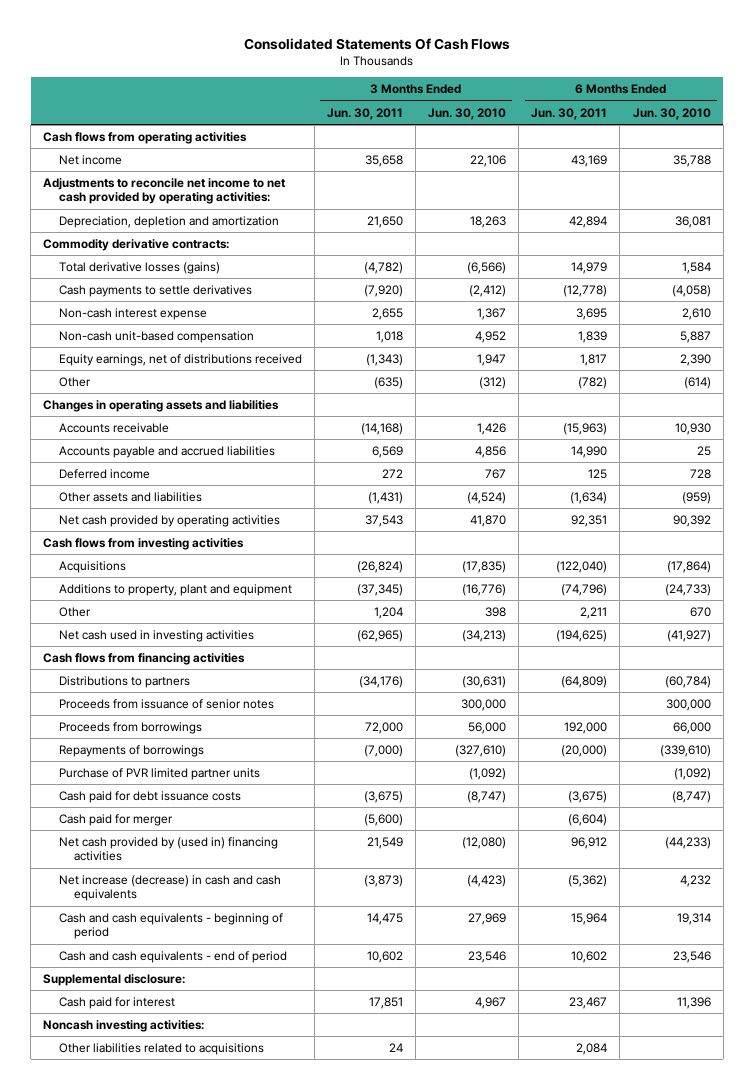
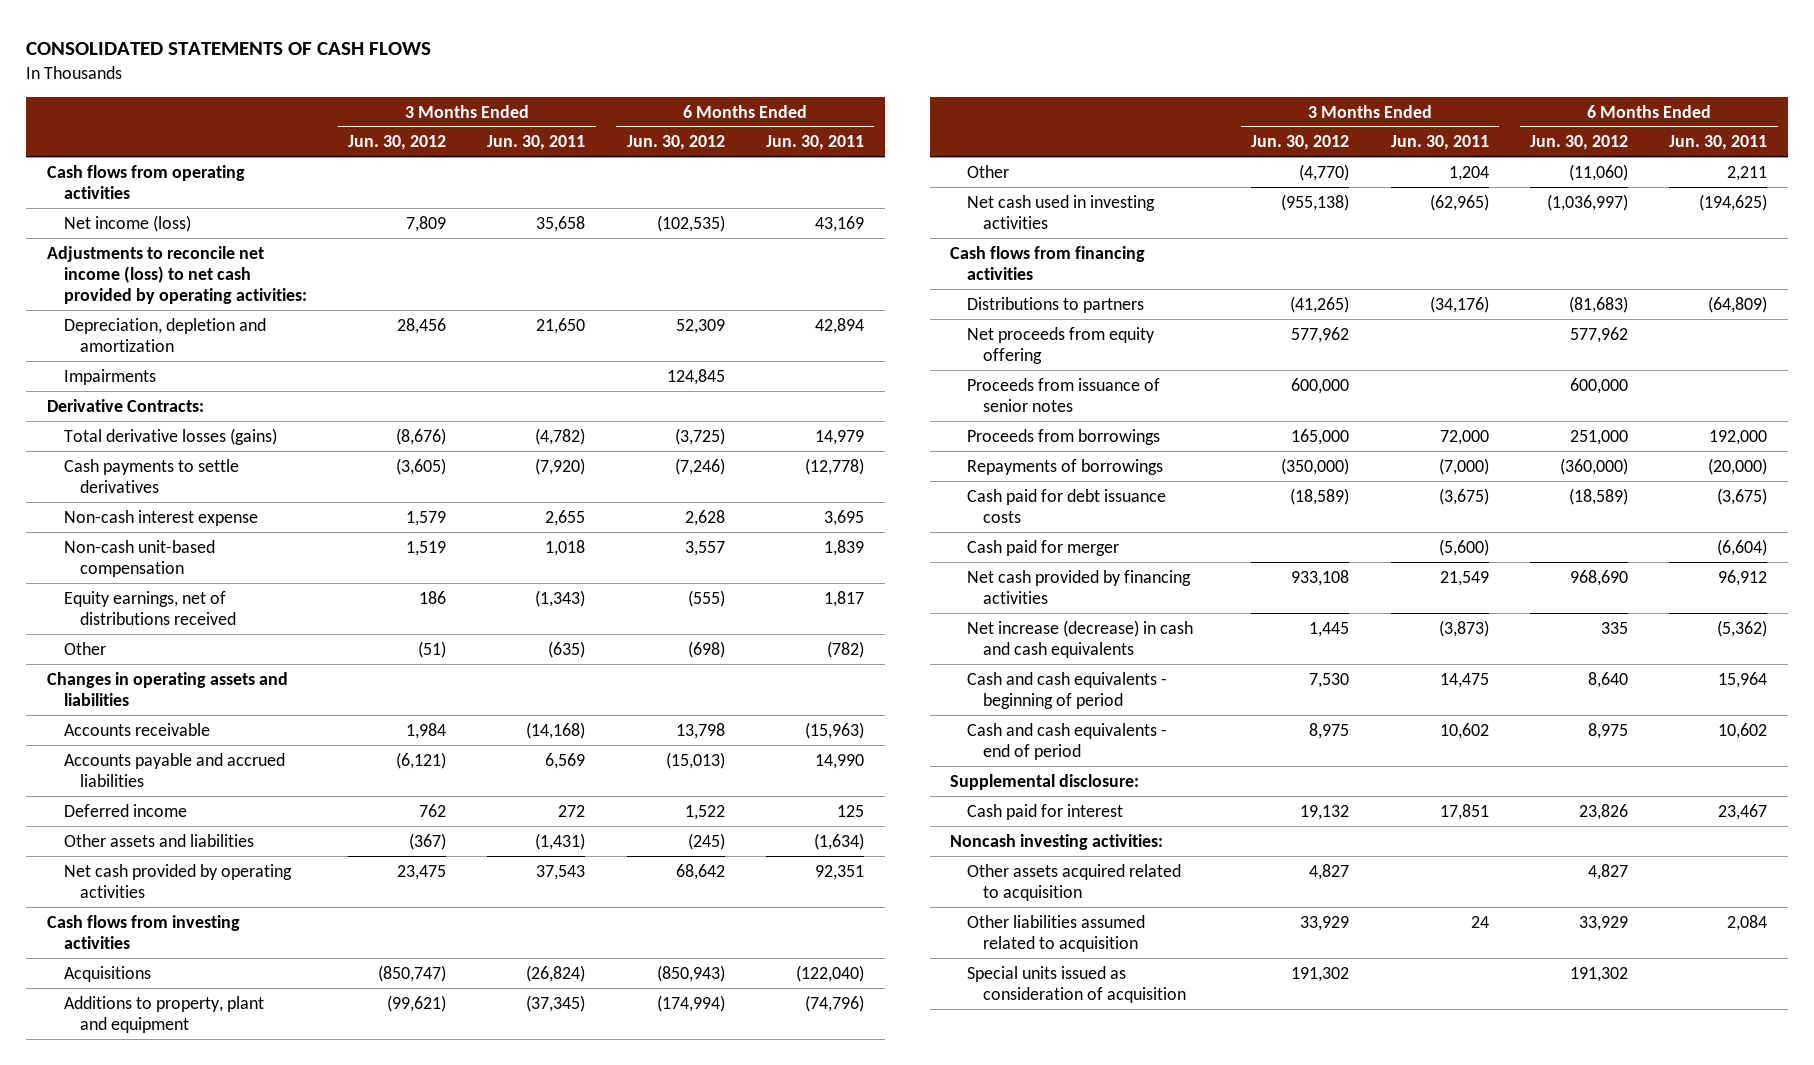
- Consolidated Statements Of Cash Flows
+ CONSOLIDATED STATEMENTS OF CASH FLOWS
- | 3 Months Ended Jun. 30, 2011 | 3 Months Ended Jun. 30, 2010 | 6 Months Ended Jun. 30, 2011 | 6 Months Ended Jun. 30, 2010
+ | 3 Months Ended Jun. 30, 2012 | 3 Months Ended Jun. 30, 2011 | 6 Months Ended Jun. 30, 2012 | 6 Months Ended Jun. 30, 2011
- Net income | 35,658 | 22,106 | 43,169 | 35,788
- Adjustments to reconcile net income to net cash provided by operating activities:
+ Net income (loss) | 7,809 | 35,658 | (102,535) | 43,169
+ Adjustments to reconcile net income (loss) to net cash provided by operating activities:
- Commodity derivative contracts:
+ Impairments | | | 124,845 |
+ Derivative Contracts:
+ Net proceeds from equity offering | 577,962 | | 577,962 |
- Purchase of PVR limited partner units | | (1,092) | | (1,092)
- Net cash provided by (used in) financing activities | 21,549 | (12,080) | 96,912 | (44,233)
+ Net cash provided by financing activities | 933,108 | 21,549 | 968,690 | 96,912
- Other liabilities related to acquisitions | 24 | | 2,084 |
+ Other assets acquired related to acquisition | 4,827 | | 4,827 |
+ Other liabilities assumed related to acquisition | 33,929 | 24 | 33,929 | 2,084
+ Special units issued as consideration of acquisition | 191,302 | | 191,302 |

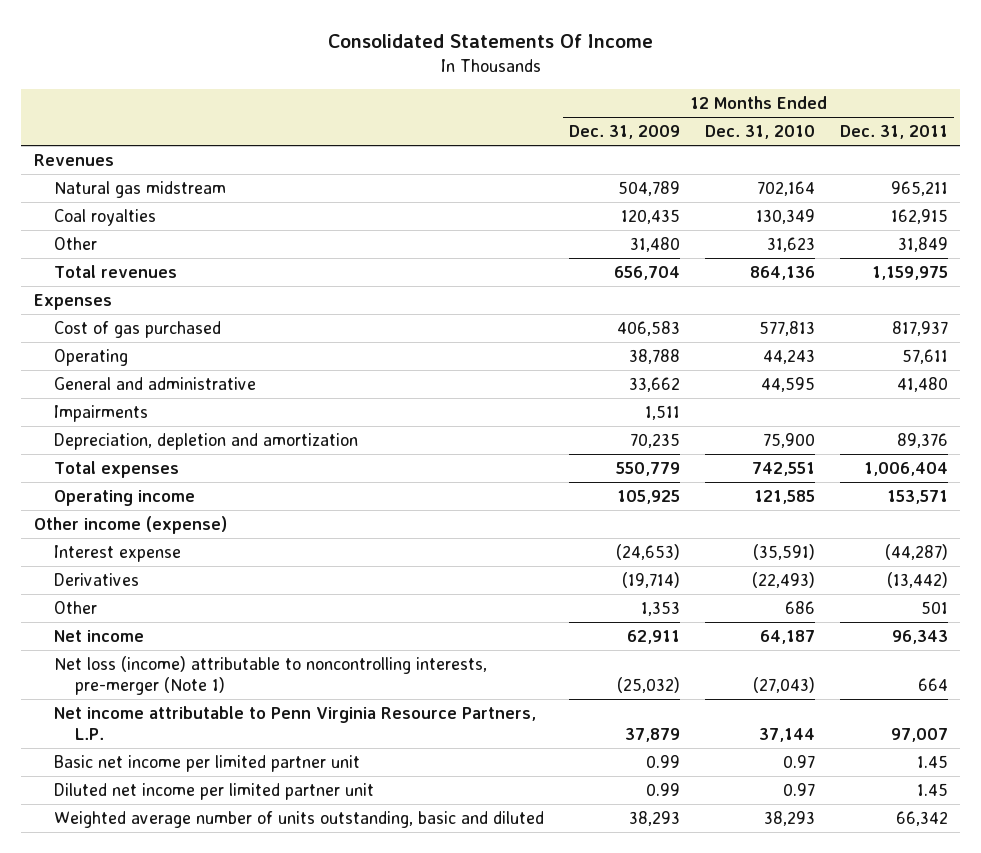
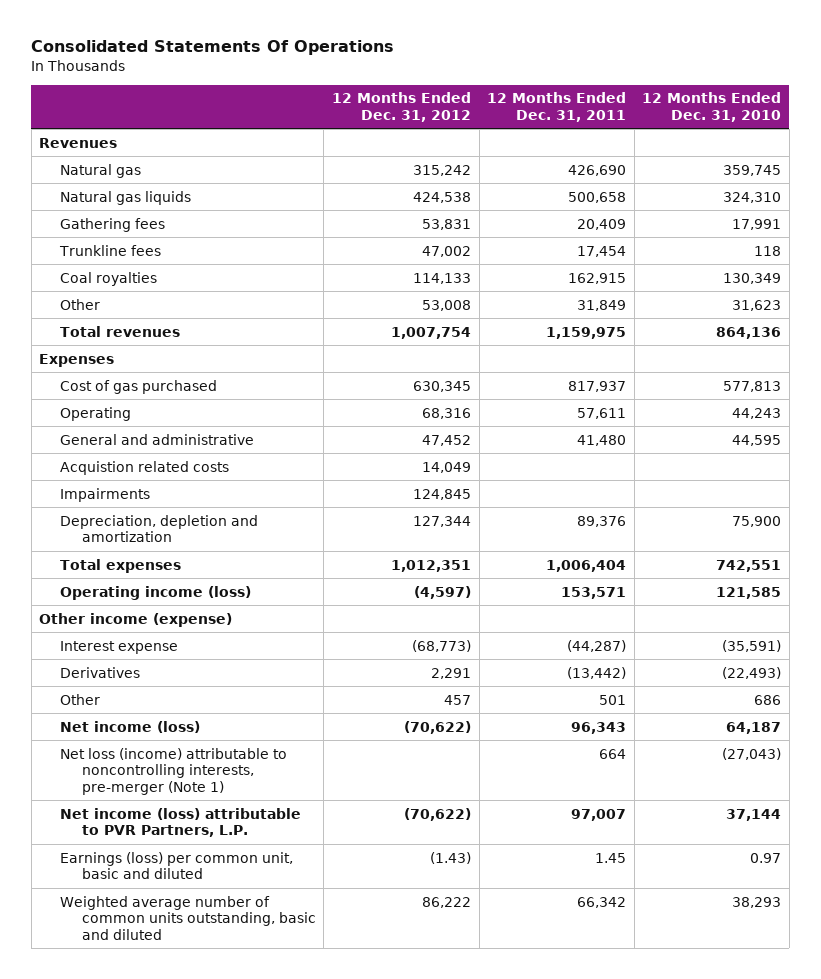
- Consolidated Statements Of Income
+ Consolidated Statements Of Operations
- | 12 Months Ended Dec. 31, 2009 | 12 Months Ended Dec. 31, 2010 | 12 Months Ended Dec. 31, 2011
+ | 12 Months Ended Dec. 31, 2012 | 12 Months Ended Dec. 31, 2011 | 12 Months Ended Dec. 31, 2010
- Natural gas midstream | 504,789 | 702,164 | 965,211
+ Natural gas | 315,242 | 426,690 | 359,745
+ Natural gas liquids | 424,538 | 500,658 | 324,310
+ Gathering fees | 53,831 | 20,409 | 17,991
+ Trunkline fees | 47,002 | 17,454 | 118
+ Acquistion related costs | 14,049 | |
- Operating income | 105,925 | 121,585 | 153,571
+ Operating income (loss) | (4,597) | 153,571 | 121,585
- Net income | 62,911 | 64,187 | 96,343
+ Net income (loss) | (70,622) | 96,343 | 64,187
- Net income attributable to Penn Virginia Resource Partners, L.P. | 37,879 | 37,144 | 97,007
- Basic net income per limited partner unit | 0.99 | 0.97 | 1.45
- Diluted net income per limited partner unit | 0.99 | 0.97 | 1.45
- Weighted average number of units outstanding, basic and diluted | 38,293 | 38,293 | 66,342
+ Net income (loss) attributable to PVR Partners, L.P. | (70,622) | 97,007 | 37,144
+ Earnings (loss) per common unit, basic and diluted | (1.43) | 1.45 | 0.97
+ Weighted average number of common units outstanding, basic and diluted | 86,222 | 66,342 | 38,293

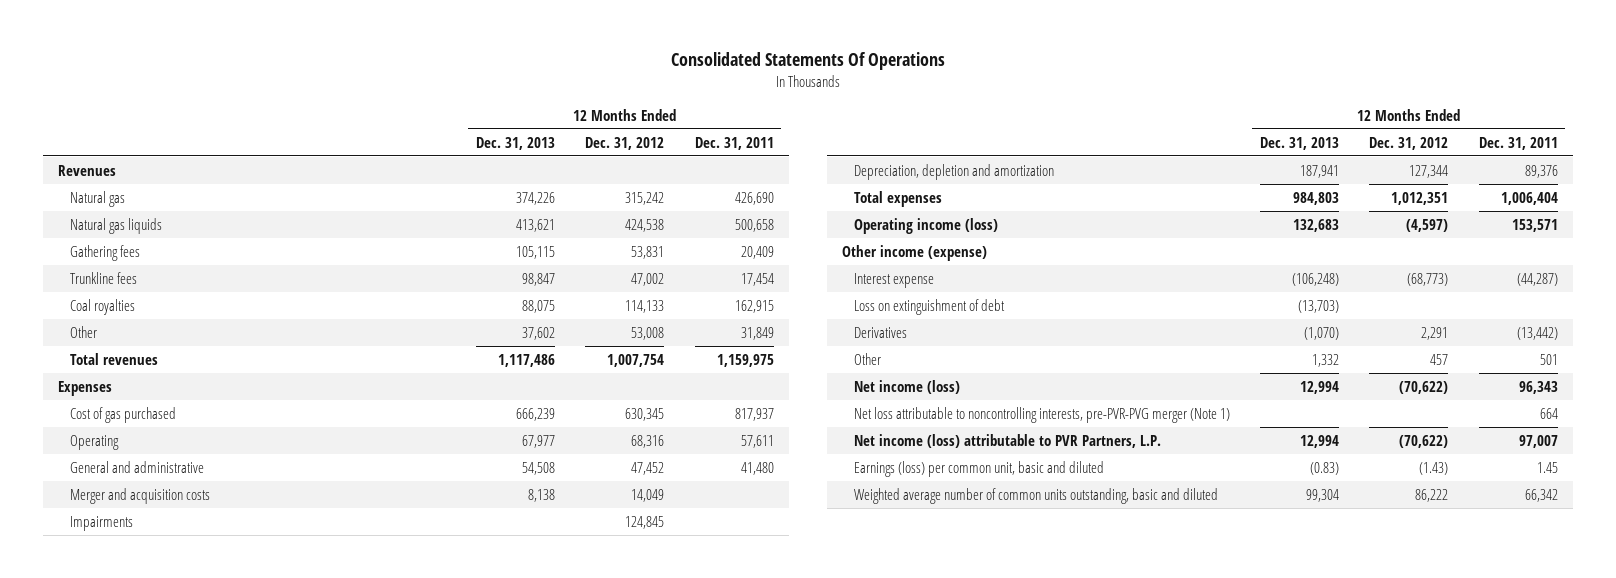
- | 12 Months Ended Dec. 31, 2012 | 12 Months Ended Dec. 31, 2011 | 12 Months Ended Dec. 31, 2010
+ | 12 Months Ended Dec. 31, 2013 | 12 Months Ended Dec. 31, 2012 | 12 Months Ended Dec. 31, 2011
- Acquistion related costs | 14,049 | |
+ Merger and acquisition costs | 8,138 | 14,049 |
+ Loss on extinguishment of debt | (13,703) | |
- Net loss (income) attributable to noncontrolling interests, pre-merger (Note 1) | | 664 | (27,043)
+ Net loss attributable to noncontrolling interests, pre-PVR-PVG merger (Note 1) | | | 664

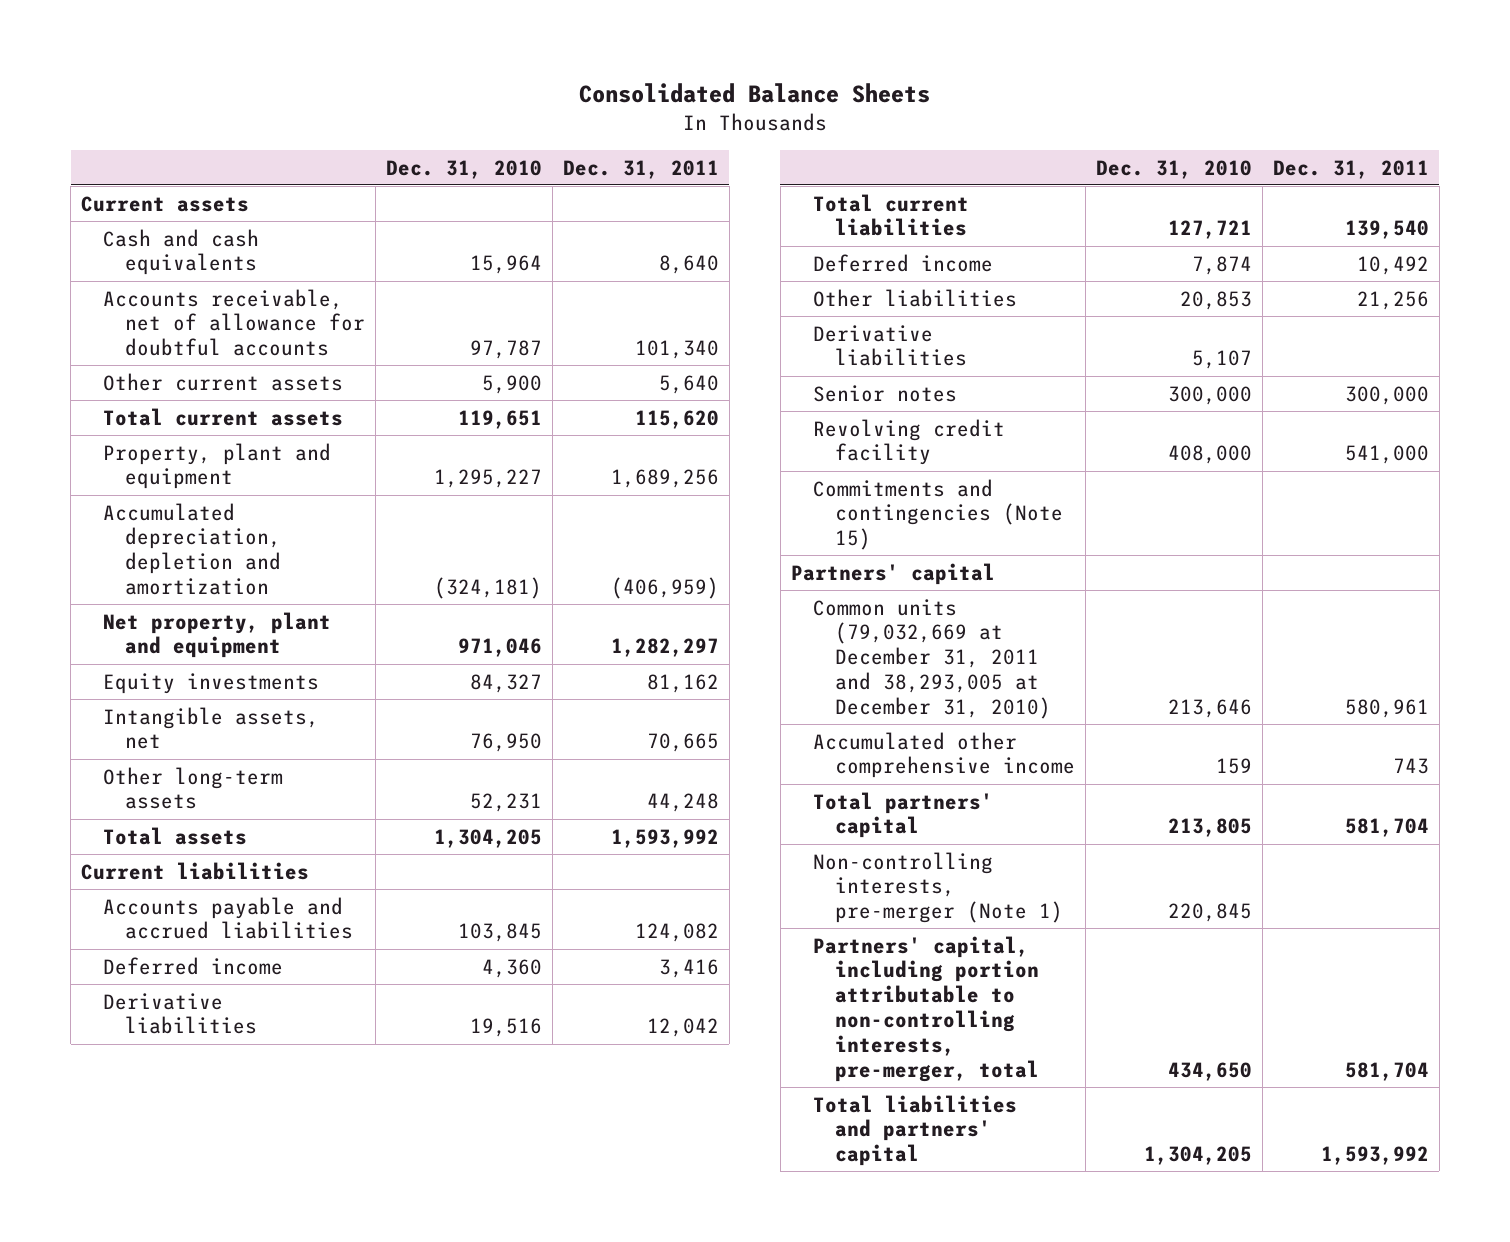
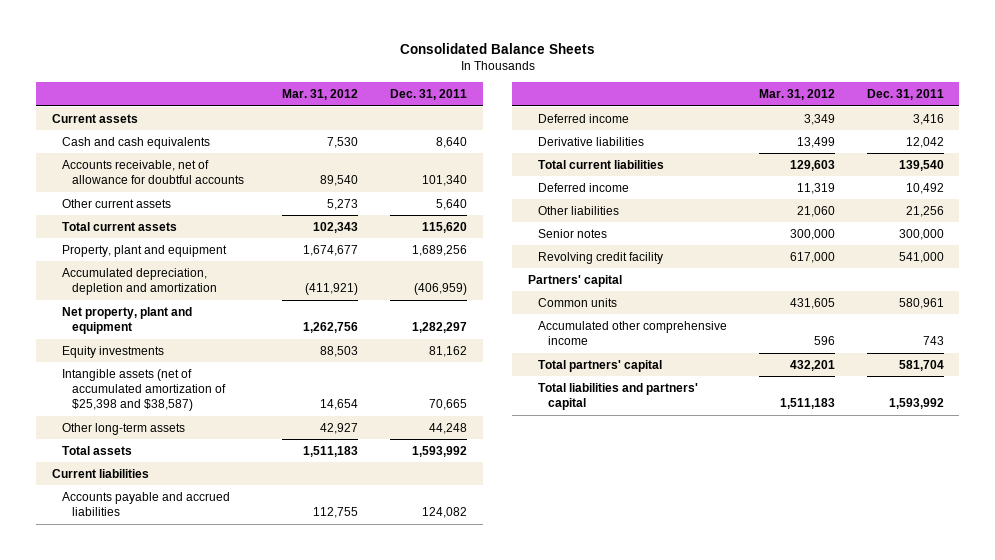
- | Dec. 31, 2010 | Dec. 31, 2011
+ | Mar. 31, 2012 | Dec. 31, 2011
- Intangible assets, net | 76,950 | 70,665
+ Intangible assets (net of accumulated amortization of $25,398 and $38,587) | 14,654 | 70,665
- Derivative liabilities | 5,107 |
- Commitments and contingencies (Note 15)
- Common units (79,032,669 at December 31, 2011 and 38,293,005 at December 31, 2010) | 213,646 | 580,961
+ Common units | 431,605 | 580,961
- Non-controlling interests, pre-merger (Note 1) | 220,845 |
- Partners' capital, including portion attributable to non-controlling interests, pre-merger, total | 434,650 | 581,704

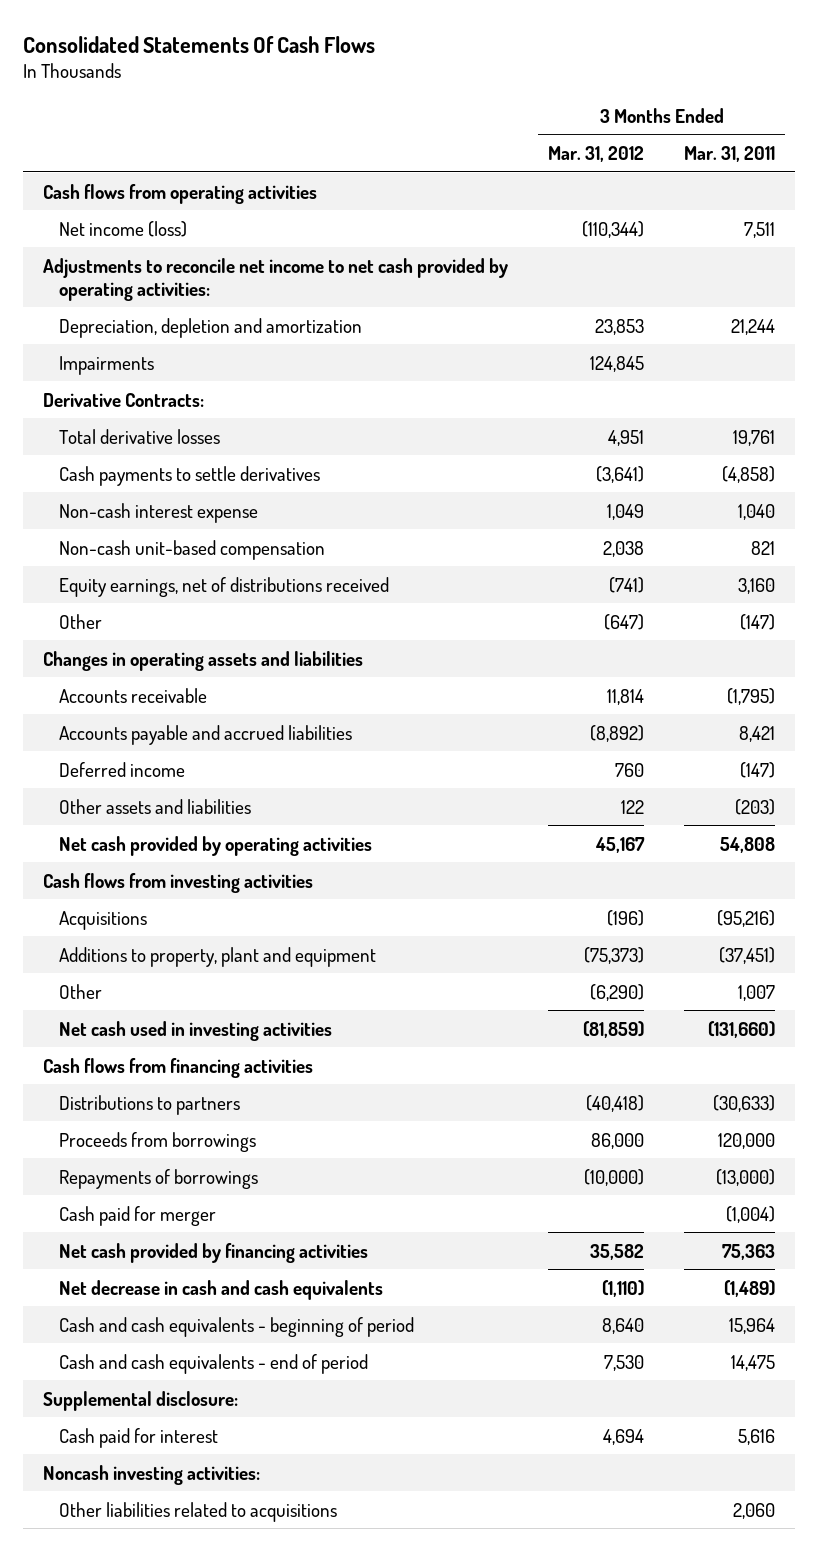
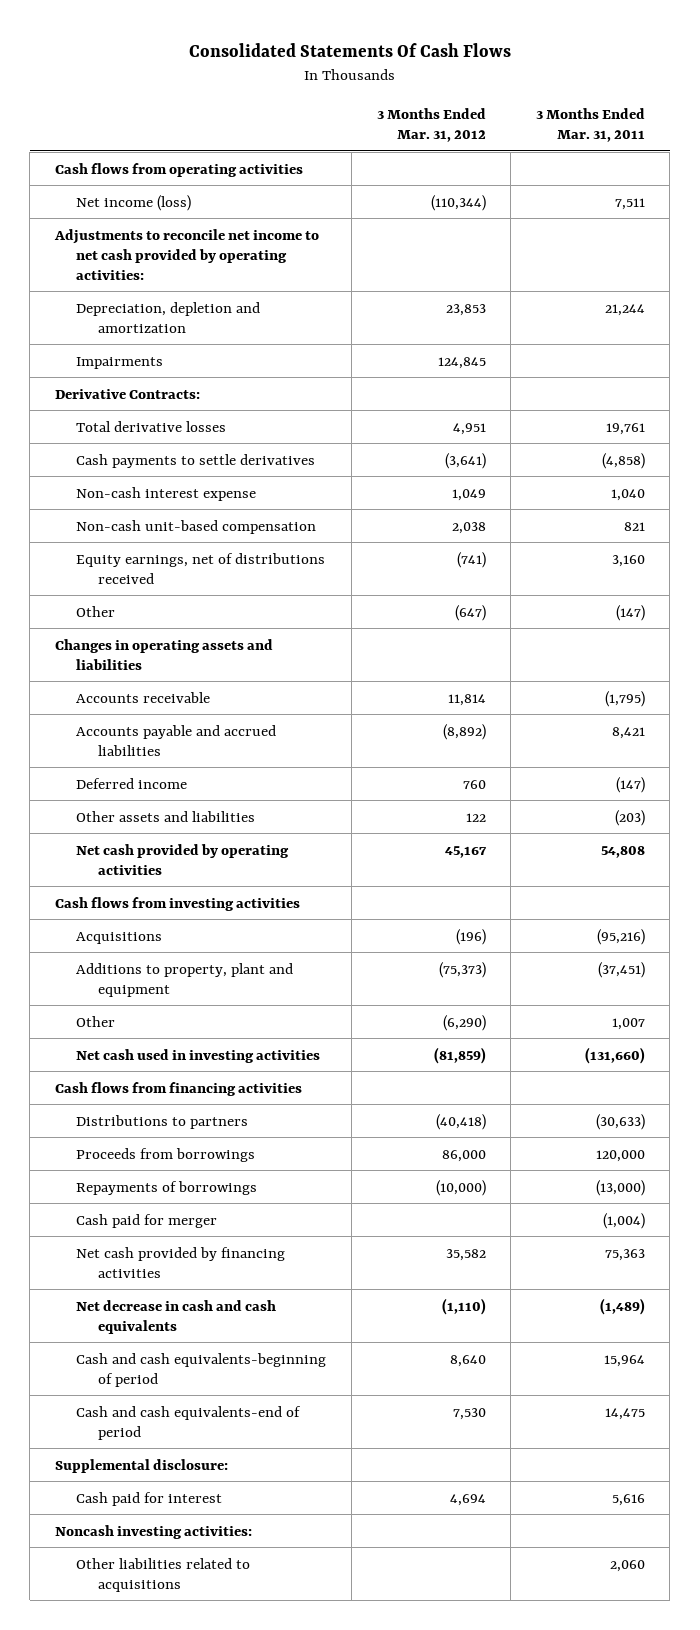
- Cash and cash equivalents - beginning of period | 8,640 | 15,964
- Cash and cash equivalents - end of period | 7,530 | 14,475
+ Cash and cash equivalents-beginning of period | 8,640 | 15,964
+ Cash and cash equivalents-end of period | 7,530 | 14,475

